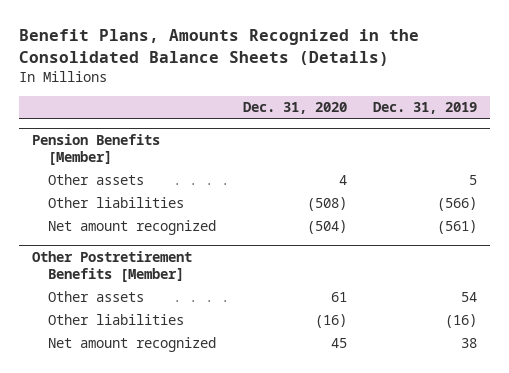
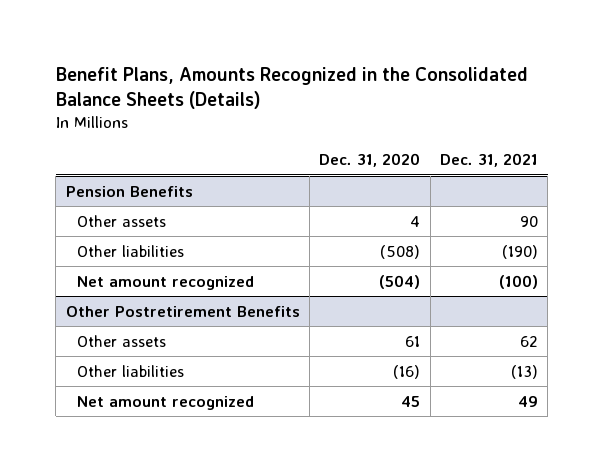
- | Dec. 31, 2020 | Dec. 31, 2019
+ | Dec. 31, 2020 | Dec. 31, 2021
- Pension Benefits [Member]
+ Pension Benefits
- Other Postretirement Benefits [Member]
+ Other Postretirement Benefits

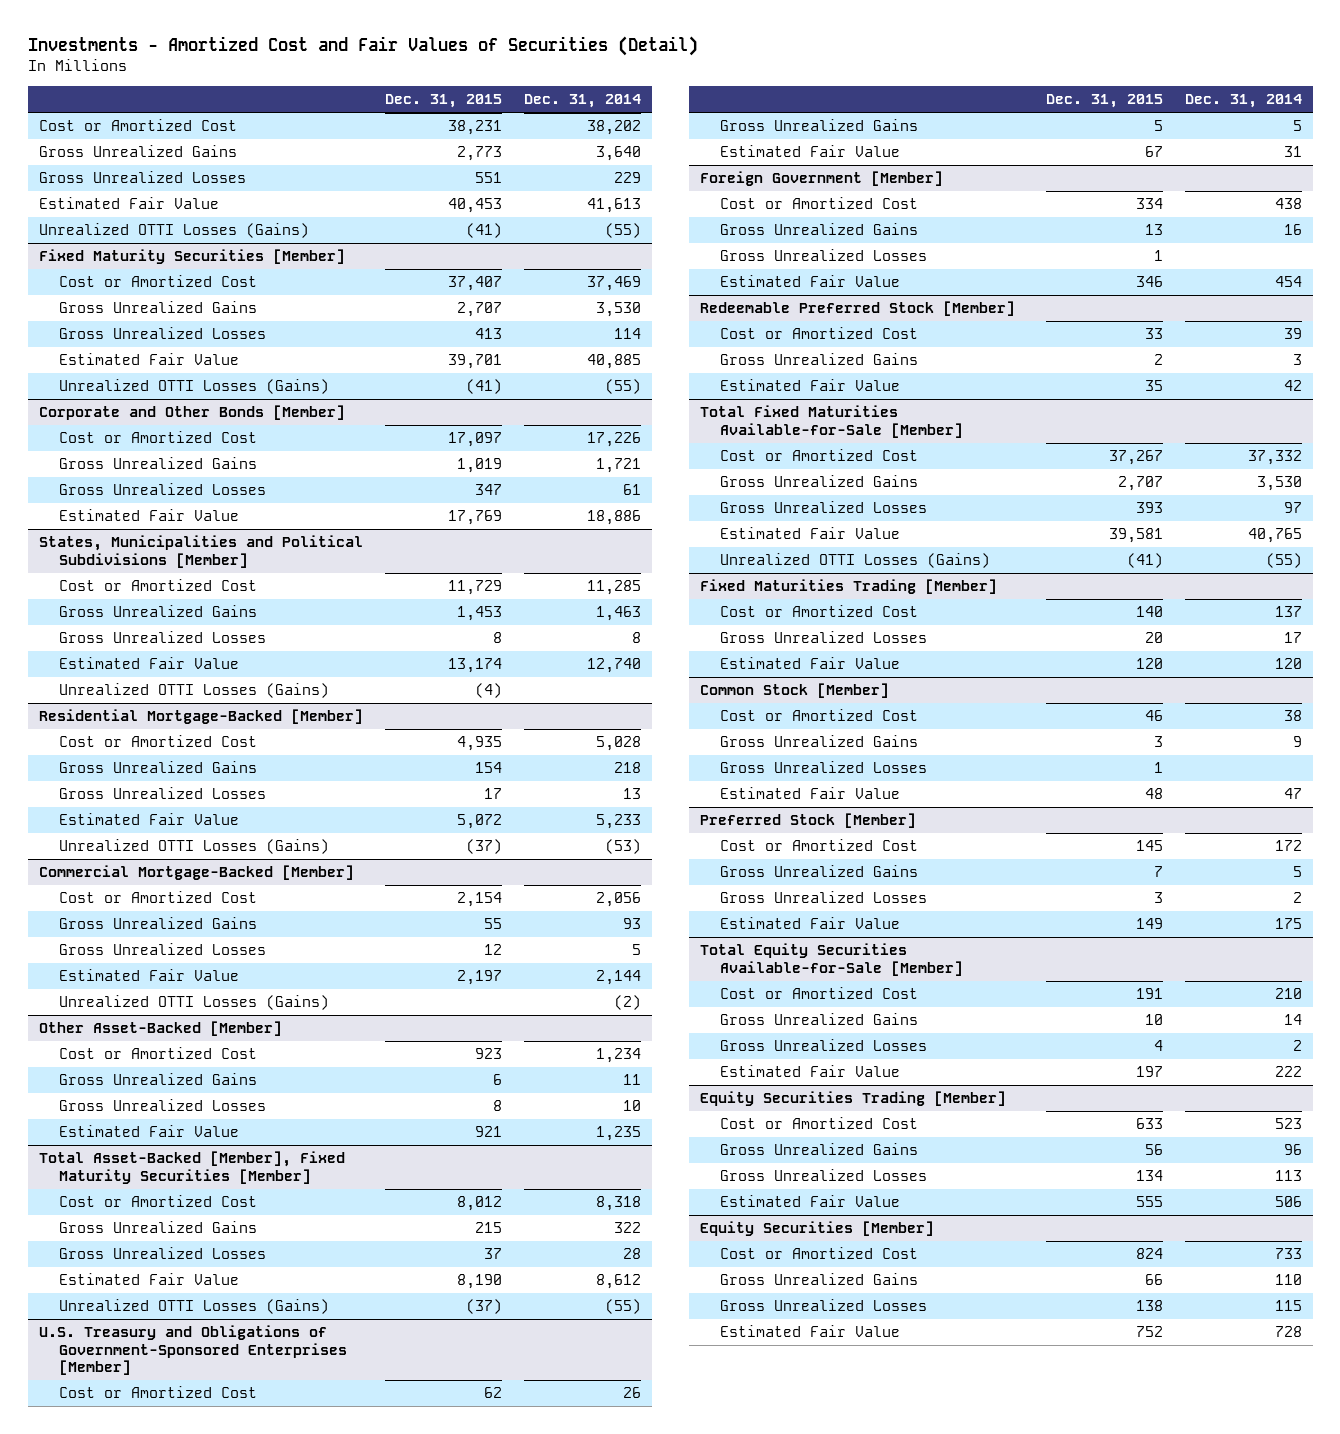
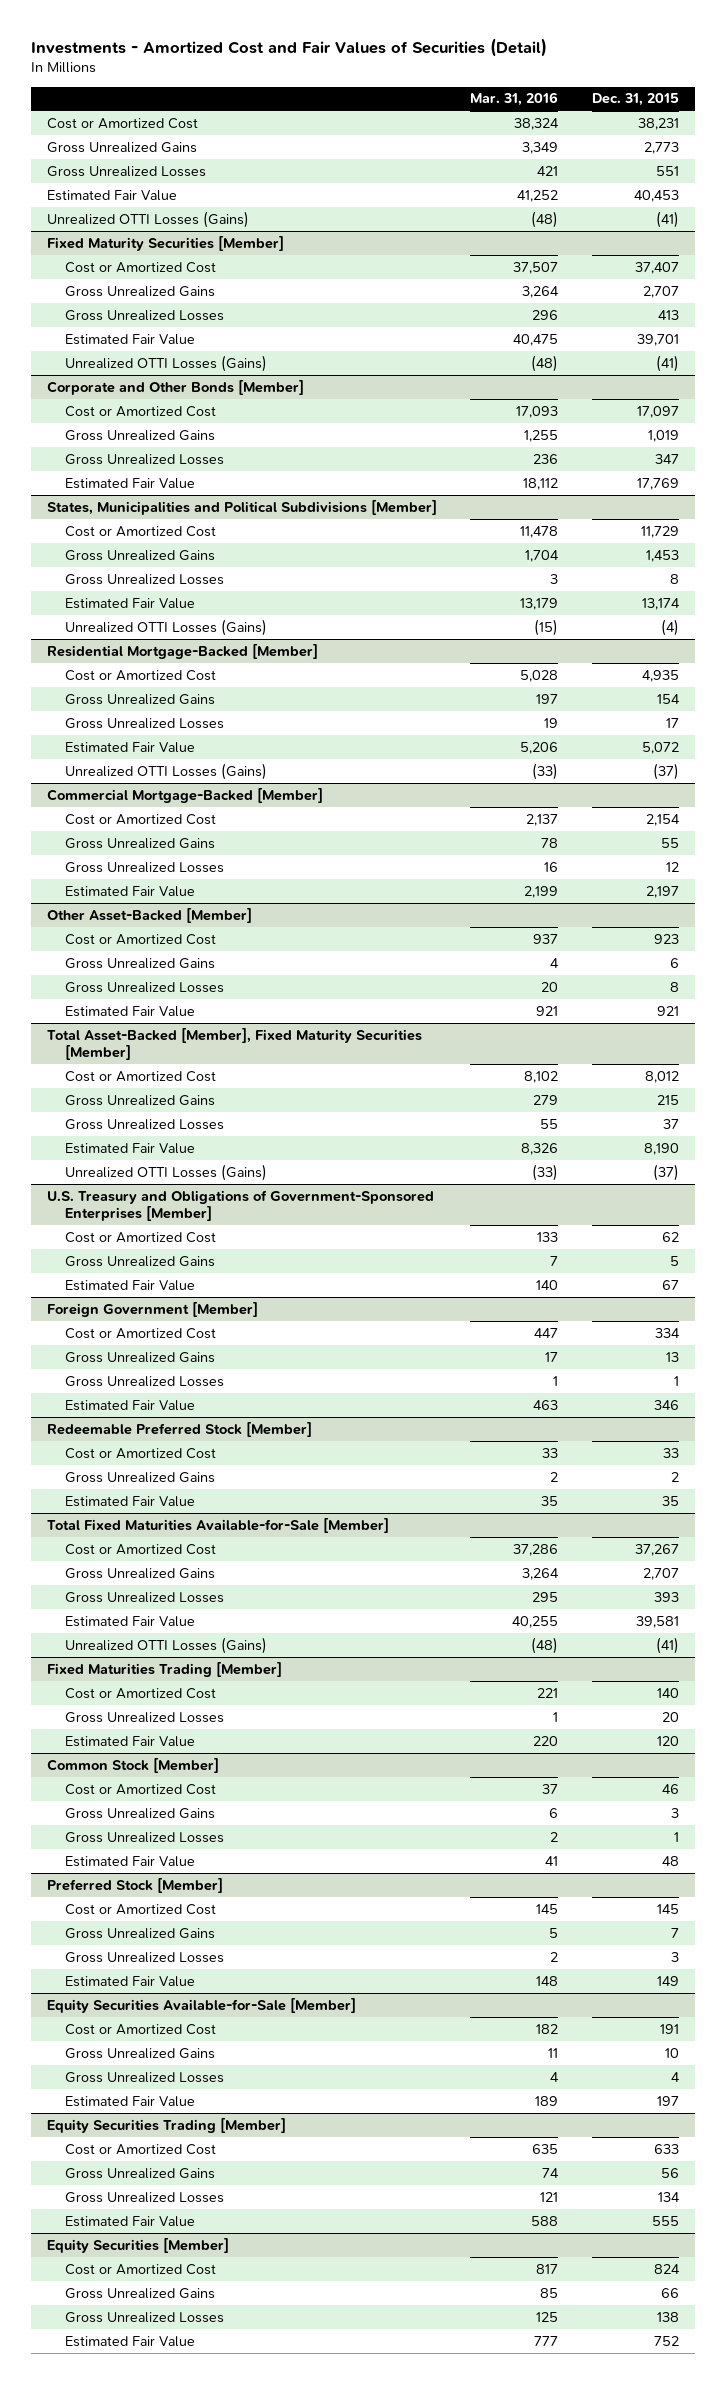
- | Dec. 31, 2015 | Dec. 31, 2014
+ | Mar. 31, 2016 | Dec. 31, 2015
@ Commercial Mortgage-Backed [Member]
- Unrealized OTTI Losses (Gains) | | (2)
- Total Equity Securities Available-for-Sale [Member]
+ Equity Securities Available-for-Sale [Member]

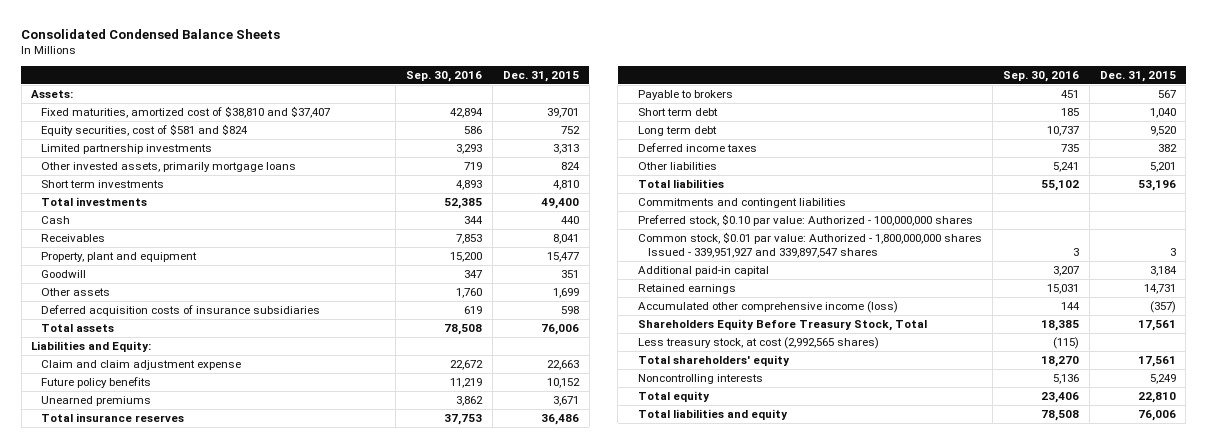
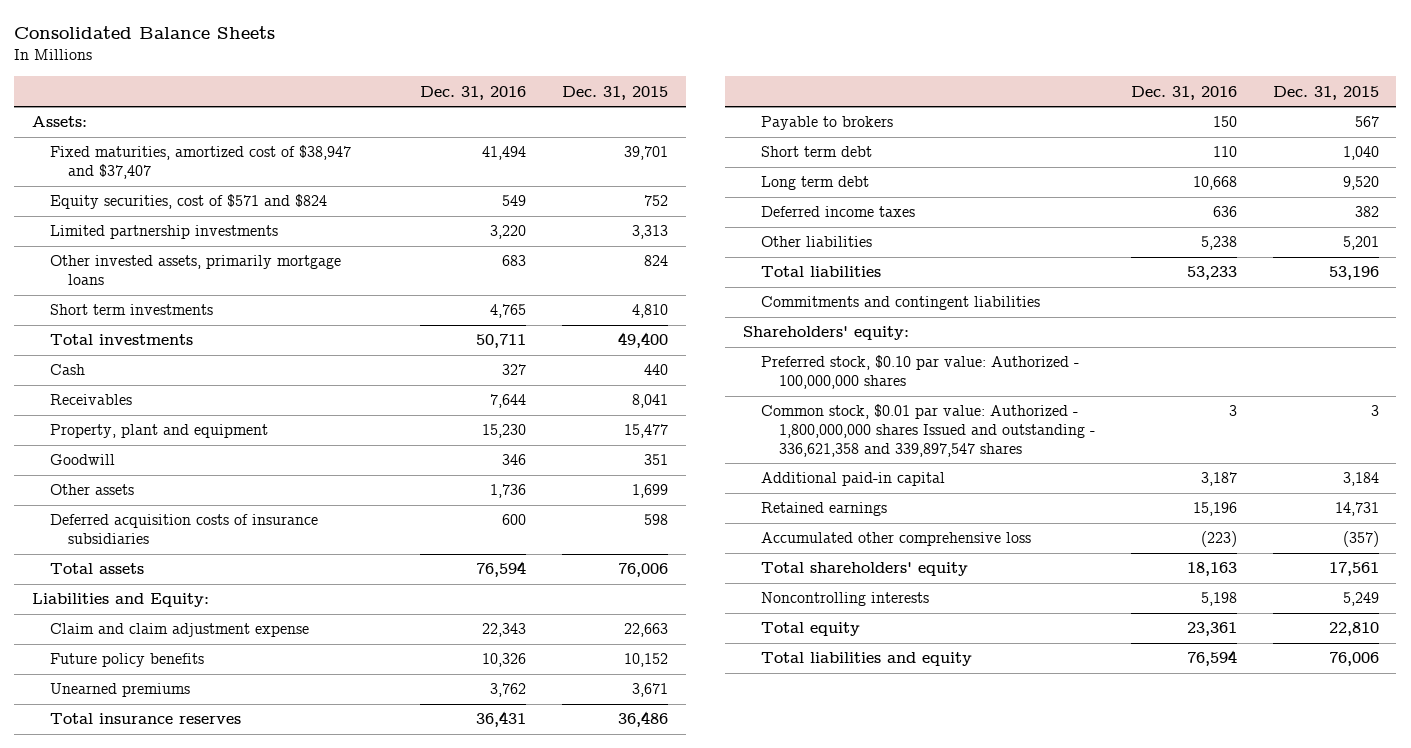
- Consolidated Condensed Balance Sheets
+ Consolidated Balance Sheets
- | Sep. 30, 2016 | Dec. 31, 2015
+ | Dec. 31, 2016 | Dec. 31, 2015
- Fixed maturities, amortized cost of $38,810 and $37,407 | 42,894 | 39,701
- Equity securities, cost of $581 and $824 | 586 | 752
+ Fixed maturities, amortized cost of $38,947 and $37,407 | 41,494 | 39,701
+ Equity securities, cost of $571 and $824 | 549 | 752
+ Shareholders' equity:
- Common stock, $0.01 par value: Authorized - 1,800,000,000 shares Issued - 339,951,927 and 339,897,547 shares | 3 | 3
+ Common stock, $0.01 par value: Authorized - 1,800,000,000 shares Issued and outstanding - 336,621,358 and 339,897,547 shares | 3 | 3
- Accumulated other comprehensive income (loss) | 144 | (357)
- Shareholders Equity Before Treasury Stock, Total | 18,385 | 17,561
- Less treasury stock, at cost (2,992,565 shares) | (115) |
+ Accumulated other comprehensive loss | (223) | (357)

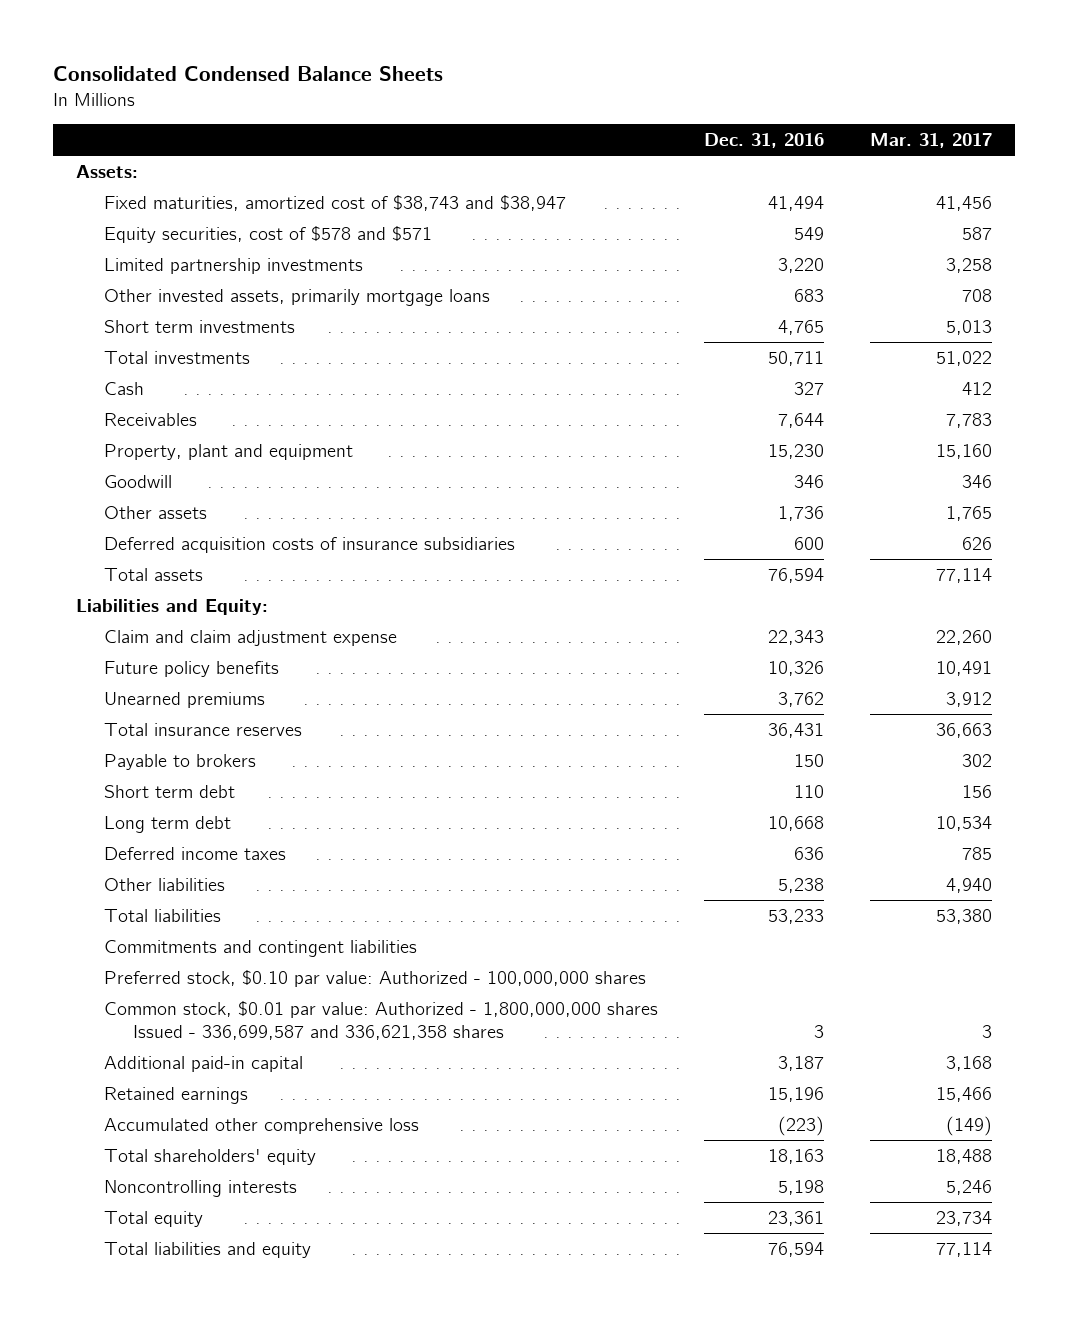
- Consolidated Balance Sheets
+ Consolidated Condensed Balance Sheets
- | Dec. 31, 2016 | Dec. 31, 2015
+ | Dec. 31, 2016 | Mar. 31, 2017
- Fixed maturities, amortized cost of $38,947 and $37,407 | 41,494 | 39,701
- Equity securities, cost of $571 and $824 | 549 | 752
+ Fixed maturities, amortized cost of $38,743 and $38,947 | 41,494 | 41,456
+ Equity securities, cost of $578 and $571 | 549 | 587
- Shareholders' equity:
- Common stock, $0.01 par value: Authorized - 1,800,000,000 shares Issued and outstanding - 336,621,358 and 339,897,547 shares | 3 | 3
+ Common stock, $0.01 par value: Authorized - 1,800,000,000 shares Issued - 336,699,587 and 336,621,358 shares | 3 | 3

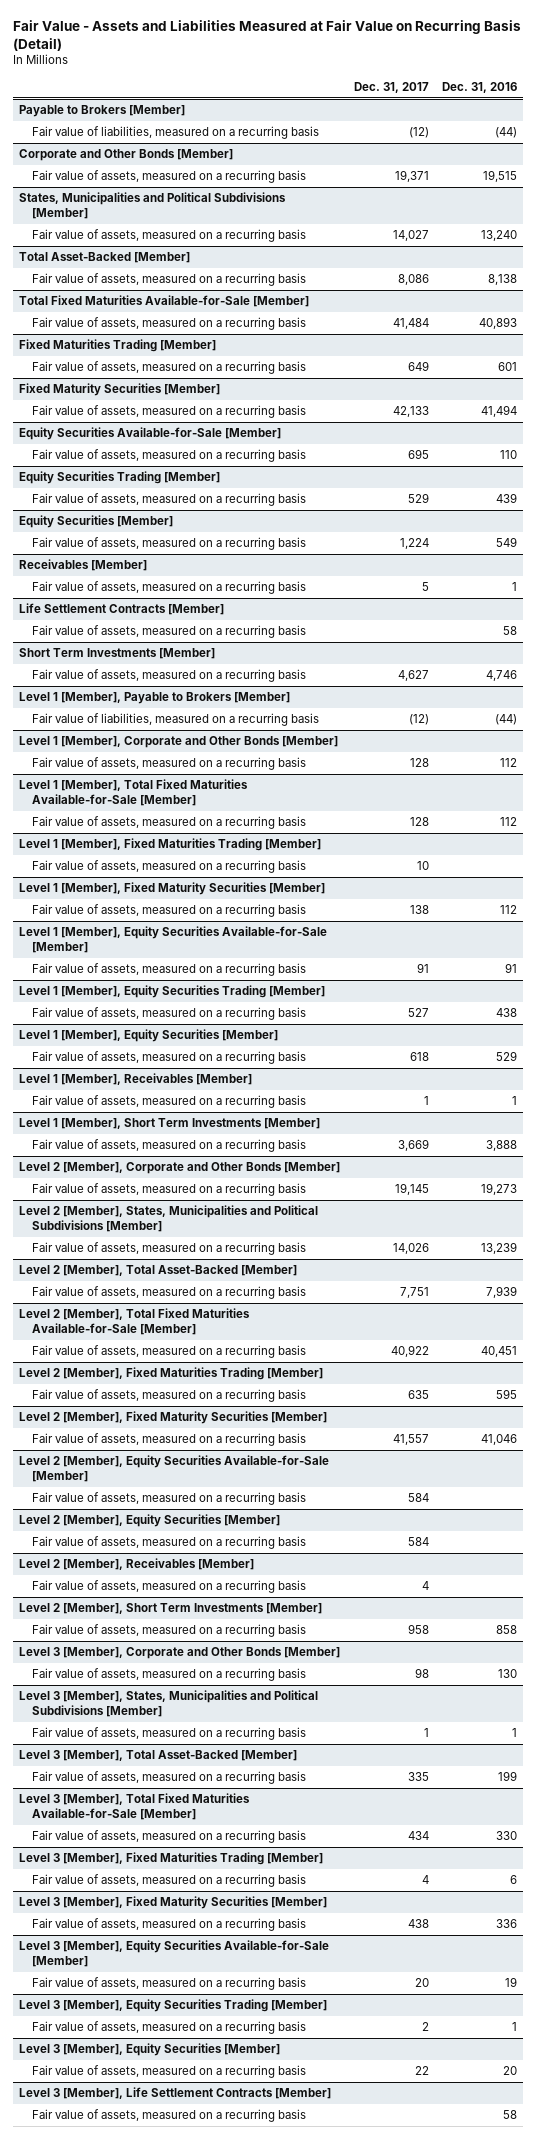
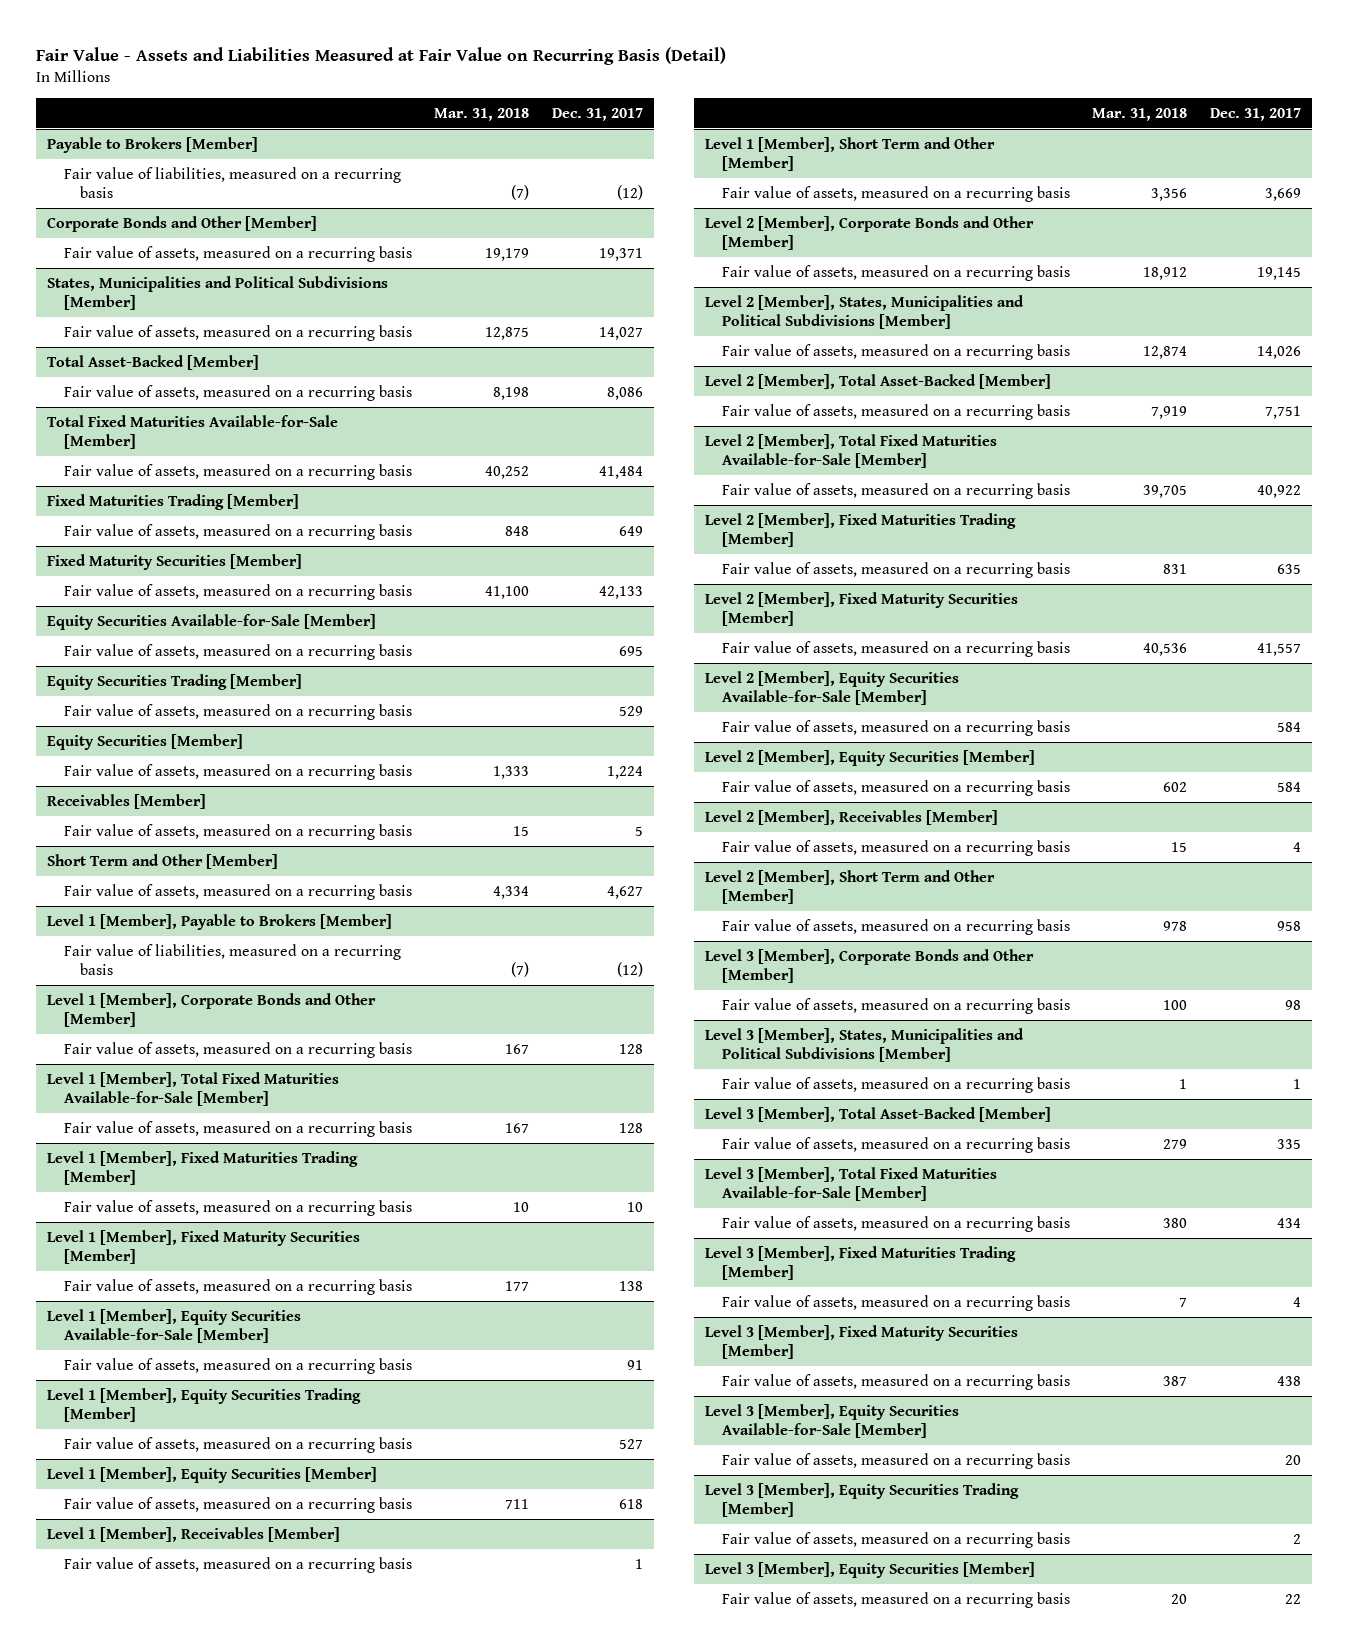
- | Dec. 31, 2017 | Dec. 31, 2016
+ | Mar. 31, 2018 | Dec. 31, 2017
- Corporate and Other Bonds [Member]
+ Corporate Bonds and Other [Member]
- Life Settlement Contracts [Member]
- Fair value of assets, measured on a recurring basis | | 58
- Short Term Investments [Member]
+ Short Term and Other [Member]
- Level 1 [Member], Corporate and Other Bonds [Member]
+ Level 1 [Member], Corporate Bonds and Other [Member]
- Level 1 [Member], Short Term Investments [Member]
+ Level 1 [Member], Short Term and Other [Member]
- Level 2 [Member], Corporate and Other Bonds [Member]
+ Level 2 [Member], Corporate Bonds and Other [Member]
- Level 2 [Member], Short Term Investments [Member]
+ Level 2 [Member], Short Term and Other [Member]
- Level 3 [Member], Corporate and Other Bonds [Member]
+ Level 3 [Member], Corporate Bonds and Other [Member]
- Level 3 [Member], Life Settlement Contracts [Member]
- Fair value of assets, measured on a recurring basis | | 58

